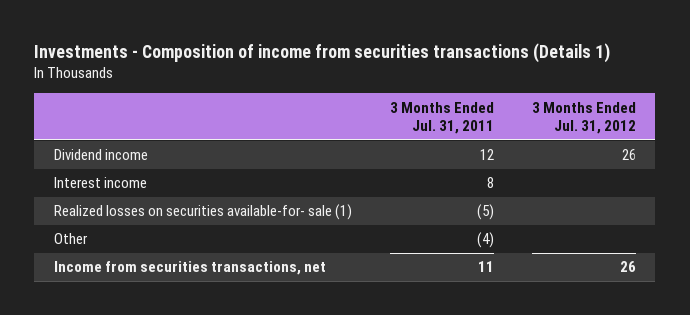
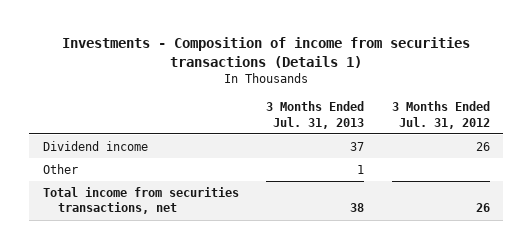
- | 3 Months Ended Jul. 31, 2011 | 3 Months Ended Jul. 31, 2012
+ | 3 Months Ended Jul. 31, 2013 | 3 Months Ended Jul. 31, 2012
- Interest income | 8 |
- Realized losses on securities available-for- sale (1) | (5) |
- Income from securities transactions, net | 11 | 26
+ Total income from securities transactions, net | 38 | 26

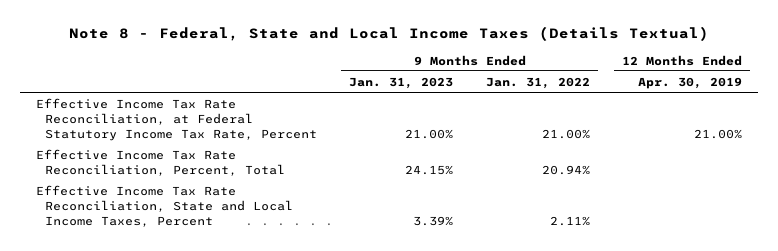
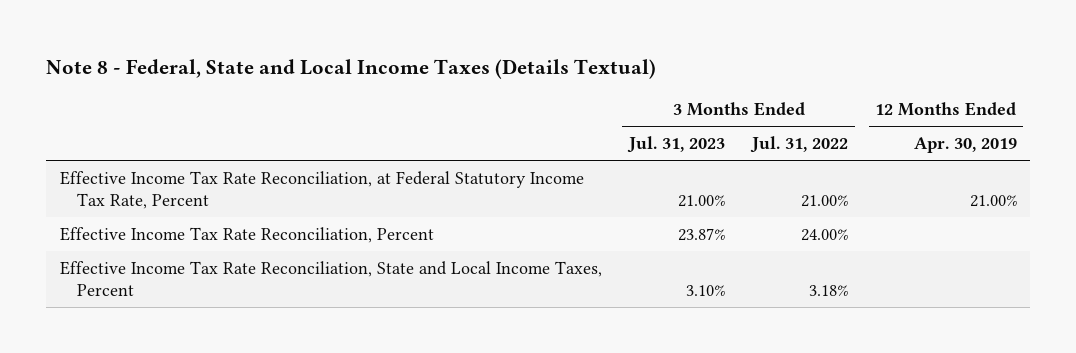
- | 9 Months Ended Jan. 31, 2023 | 9 Months Ended Jan. 31, 2022 | 12 Months Ended Apr. 30, 2019
+ | 3 Months Ended Jul. 31, 2023 | 3 Months Ended Jul. 31, 2022 | 12 Months Ended Apr. 30, 2019
- Effective Income Tax Rate Reconciliation, Percent, Total | 24.15% | 20.94% |
+ Effective Income Tax Rate Reconciliation, Percent | 23.87% | 24.00% |

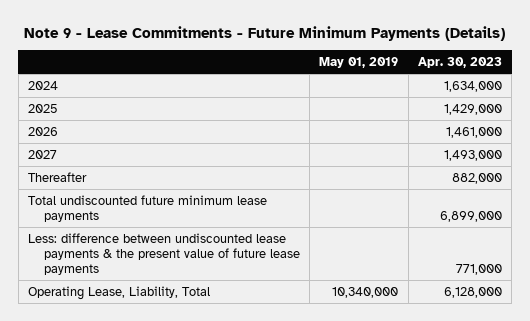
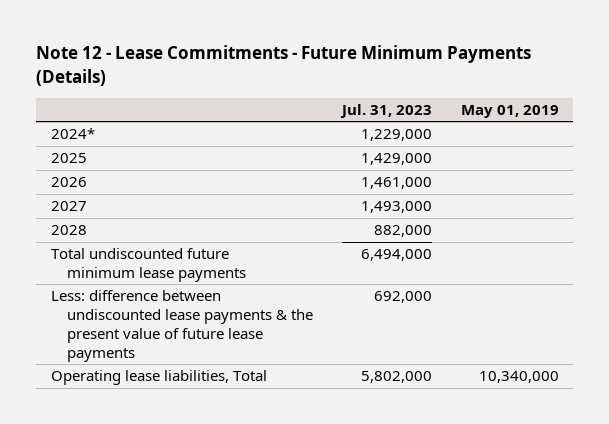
- Note 9 - Lease Commitments - Future Minimum Payments (Details)
+ Note 12 - Lease Commitments - Future Minimum Payments (Details)
- | May 01, 2019 | Apr. 30, 2023
+ | Jul. 31, 2023 | May 01, 2019
- 2024 | | 1,634,000
+ 2024* | 1,229,000 |
- Thereafter | | 882,000
+ 2028 | 882,000 |
- Operating Lease, Liability, Total | 10,340,000 | 6,128,000
+ Operating lease liabilities, Total | 5,802,000 | 10,340,000

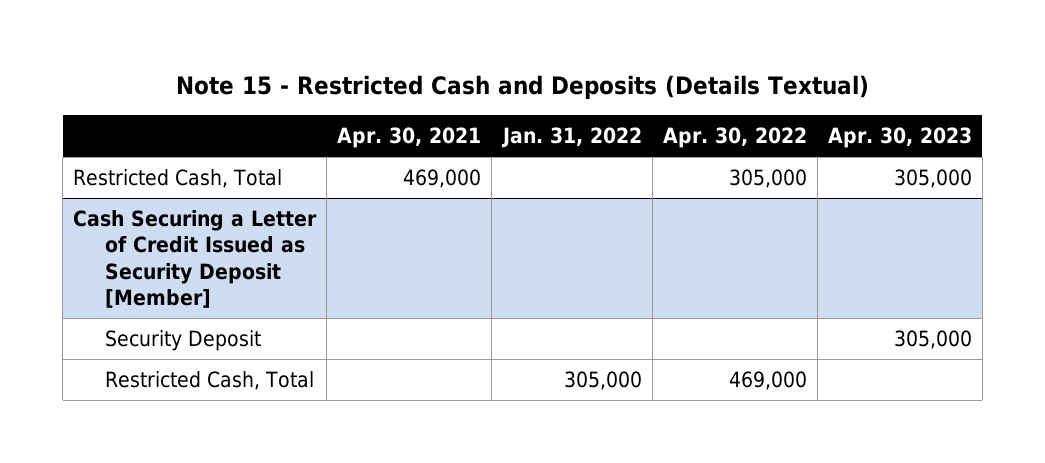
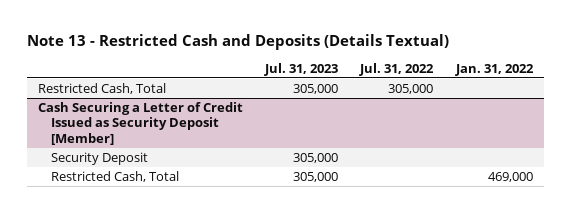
- Note 15 - Restricted Cash and Deposits (Details Textual)
+ Note 13 - Restricted Cash and Deposits (Details Textual)
- | Apr. 30, 2021 | Jan. 31, 2022 | Apr. 30, 2022 | Apr. 30, 2023
+ | Jul. 31, 2023 | Jul. 31, 2022 | Jan. 31, 2022
@ Cash Securing a Letter of Credit Issued as Security Deposit [Member]
- Restricted Cash, Total | | 305,000 | 469,000 |
+ Restricted Cash, Total | 305,000 | | 469,000

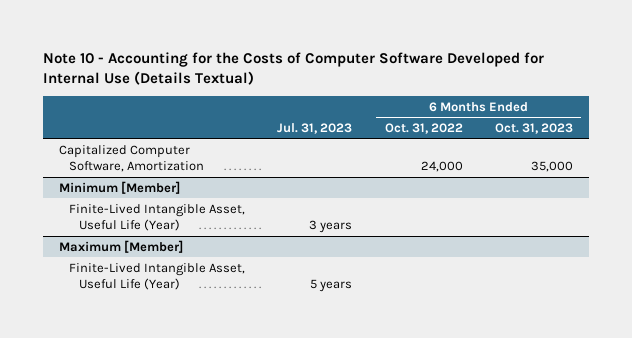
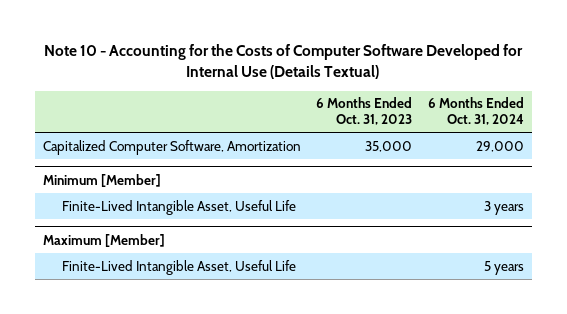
- | Jul. 31, 2023 | 6 Months Ended Oct. 31, 2022 | 6 Months Ended Oct. 31, 2023
+ | 6 Months Ended Oct. 31, 2023 | 6 Months Ended Oct. 31, 2024
@ Minimum [Member]
- Finite-Lived Intangible Asset, Useful Life (Year) | 3 years | |
+ Finite-Lived Intangible Asset, Useful Life | | 3 years
@ Maximum [Member]
- Finite-Lived Intangible Asset, Useful Life (Year) | 5 years | |
+ Finite-Lived Intangible Asset, Useful Life | | 5 years

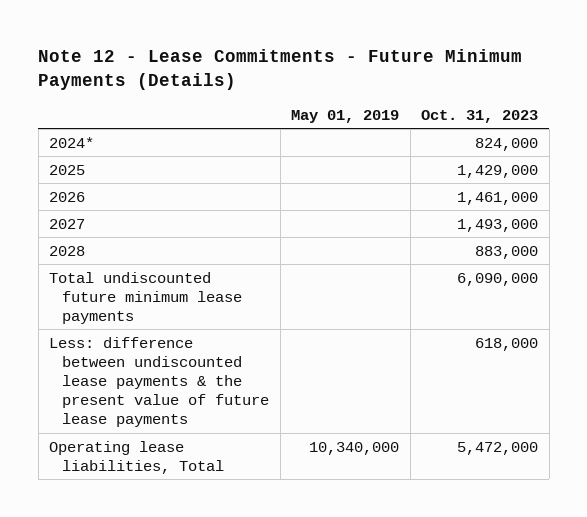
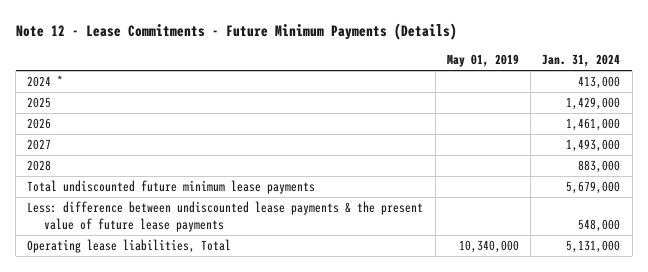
- | May 01, 2019 | Oct. 31, 2023
+ | May 01, 2019 | Jan. 31, 2024
- 2024* | | 824,000
+ 2024 * | | 413,000

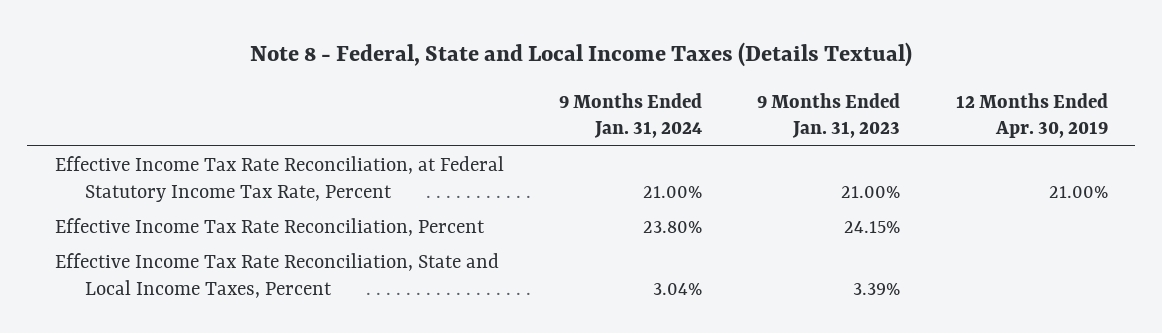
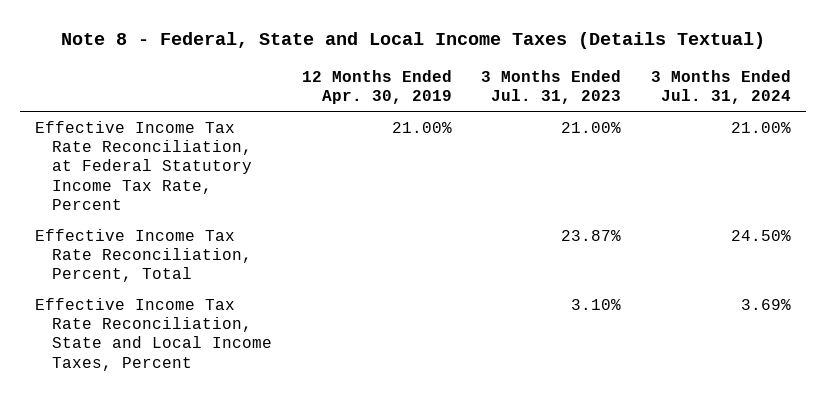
- | 9 Months Ended Jan. 31, 2024 | 9 Months Ended Jan. 31, 2023 | 12 Months Ended Apr. 30, 2019
+ | 12 Months Ended Apr. 30, 2019 | 3 Months Ended Jul. 31, 2023 | 3 Months Ended Jul. 31, 2024
- Effective Income Tax Rate Reconciliation, Percent | 23.80% | 24.15% |
+ Effective Income Tax Rate Reconciliation, Percent, Total | | 23.87% | 24.50%

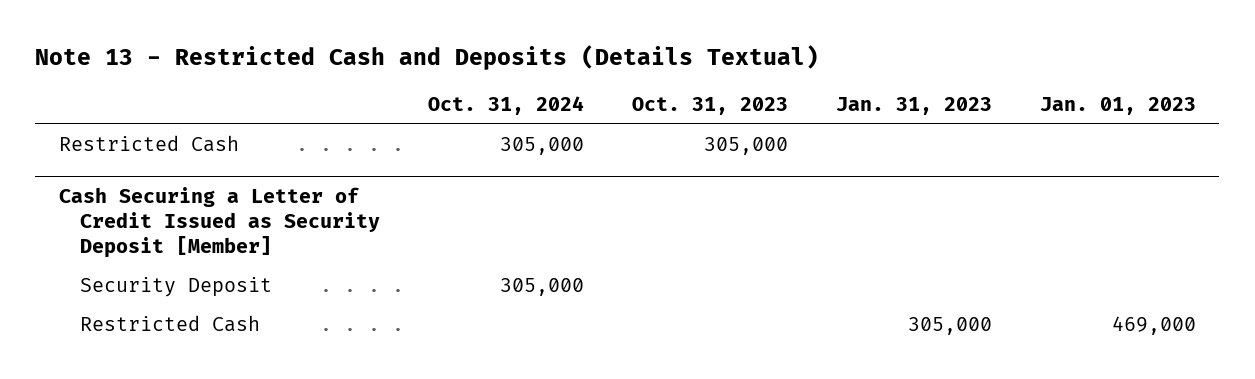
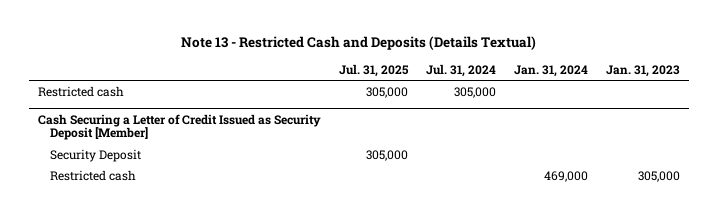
- | Oct. 31, 2024 | Oct. 31, 2023 | Jan. 31, 2023 | Jan. 01, 2023
+ | Jul. 31, 2025 | Jul. 31, 2024 | Jan. 31, 2024 | Jan. 31, 2023
- Restricted Cash | 305,000 | 305,000 | |
+ Restricted cash | 305,000 | 305,000 | |
@ Cash Securing a Letter of Credit Issued as Security Deposit [Member]
- Restricted Cash | | | 305,000 | 469,000
+ Restricted cash | | | 469,000 | 305,000

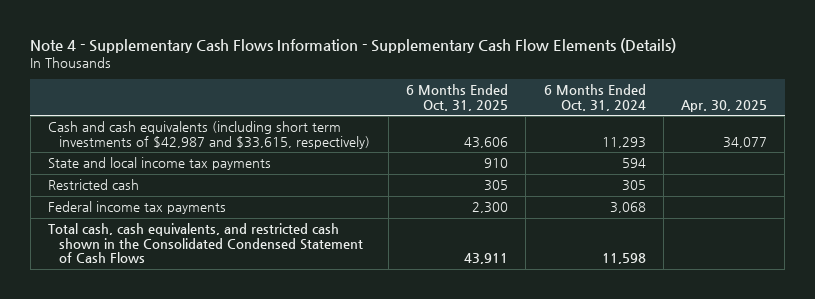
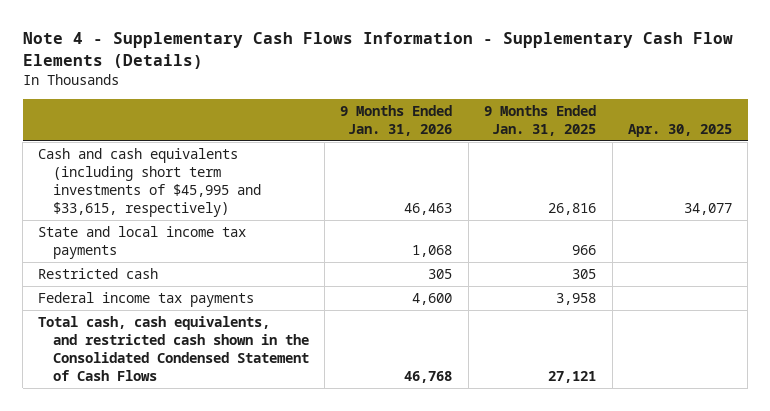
- | 6 Months Ended Oct. 31, 2025 | 6 Months Ended Oct. 31, 2024 | Apr. 30, 2025
+ | 9 Months Ended Jan. 31, 2026 | 9 Months Ended Jan. 31, 2025 | Apr. 30, 2025
- Cash and cash equivalents (including short term investments of $42,987 and $33,615, respectively) | 43,606 | 11,293 | 34,077
+ Cash and cash equivalents (including short term investments of $45,995 and $33,615, respectively) | 46,463 | 26,816 | 34,077

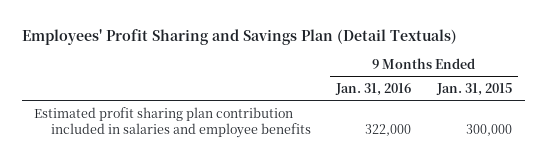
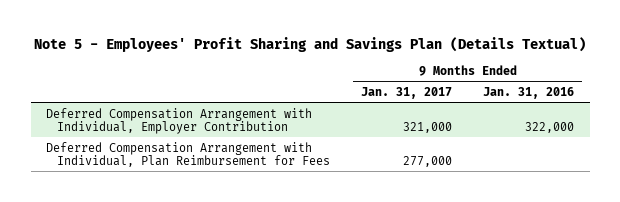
- Employees' Profit Sharing and Savings Plan (Detail Textuals)
+ Note 5 - Employees' Profit Sharing and Savings Plan (Details Textual)
- | 9 Months Ended Jan. 31, 2016 | 9 Months Ended Jan. 31, 2015
+ | 9 Months Ended Jan. 31, 2017 | 9 Months Ended Jan. 31, 2016
- Estimated profit sharing plan contribution included in salaries and employee benefits | 322,000 | 300,000
+ Deferred Compensation Arrangement with Individual, Employer Contribution | 321,000 | 322,000
+ Deferred Compensation Arrangement with Individual, Plan Reimbursement for Fees | 277,000 |

